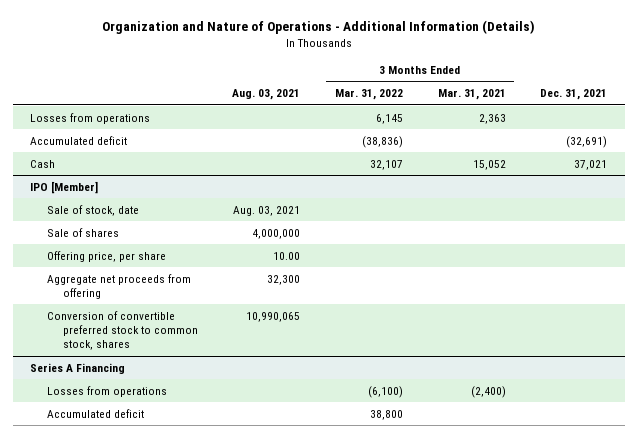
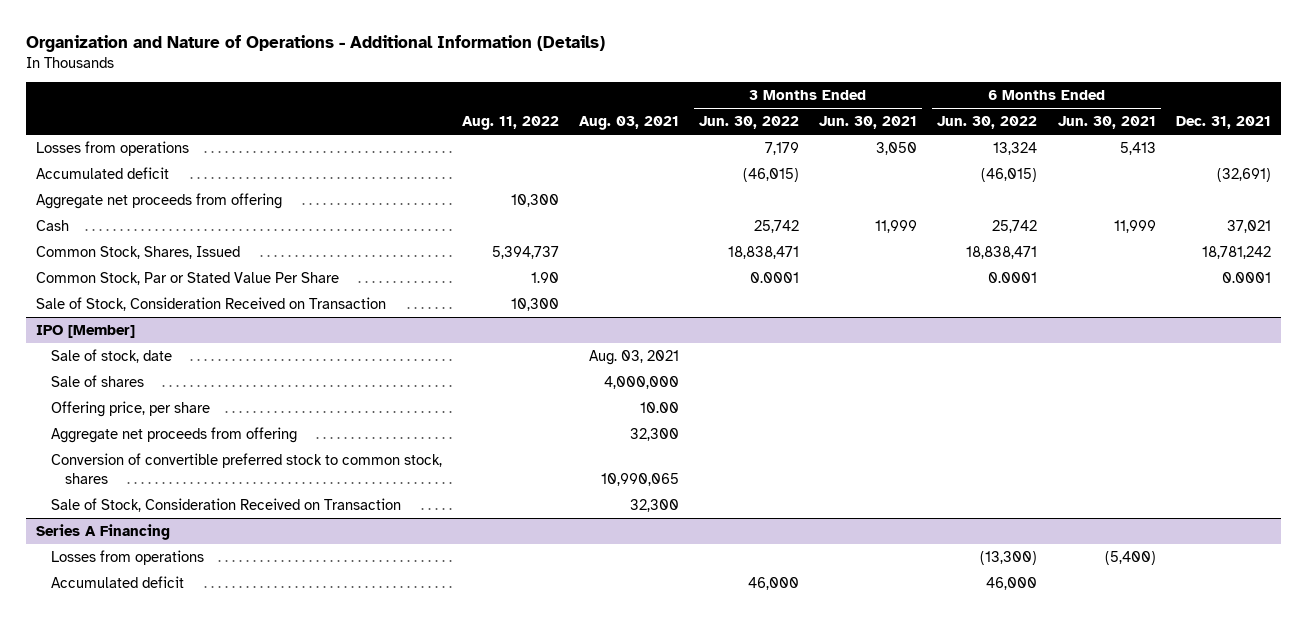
- | Aug. 03, 2021 | 3 Months Ended Mar. 31, 2022 | 3 Months Ended Mar. 31, 2021 | Dec. 31, 2021
+ | Aug. 11, 2022 | Aug. 03, 2021 | 3 Months Ended Jun. 30, 2022 | 3 Months Ended Jun. 30, 2021 | 6 Months Ended Jun. 30, 2022 | 6 Months Ended Jun. 30, 2021 | Dec. 31, 2021
+ Aggregate net proceeds from offering | 10,300 | | | | | |
+ Common Stock, Shares, Issued | 5,394,737 | | 18,838,471 | | 18,838,471 | | 18,781,242
+ Common Stock, Par or Stated Value Per Share | 1.90 | | 0.0001 | | 0.0001 | | 0.0001
+ Sale of Stock, Consideration Received on Transaction | 10,300 | | | | | |
@ IPO [Member]
+ Sale of Stock, Consideration Received on Transaction | | 32,300 | | | | |

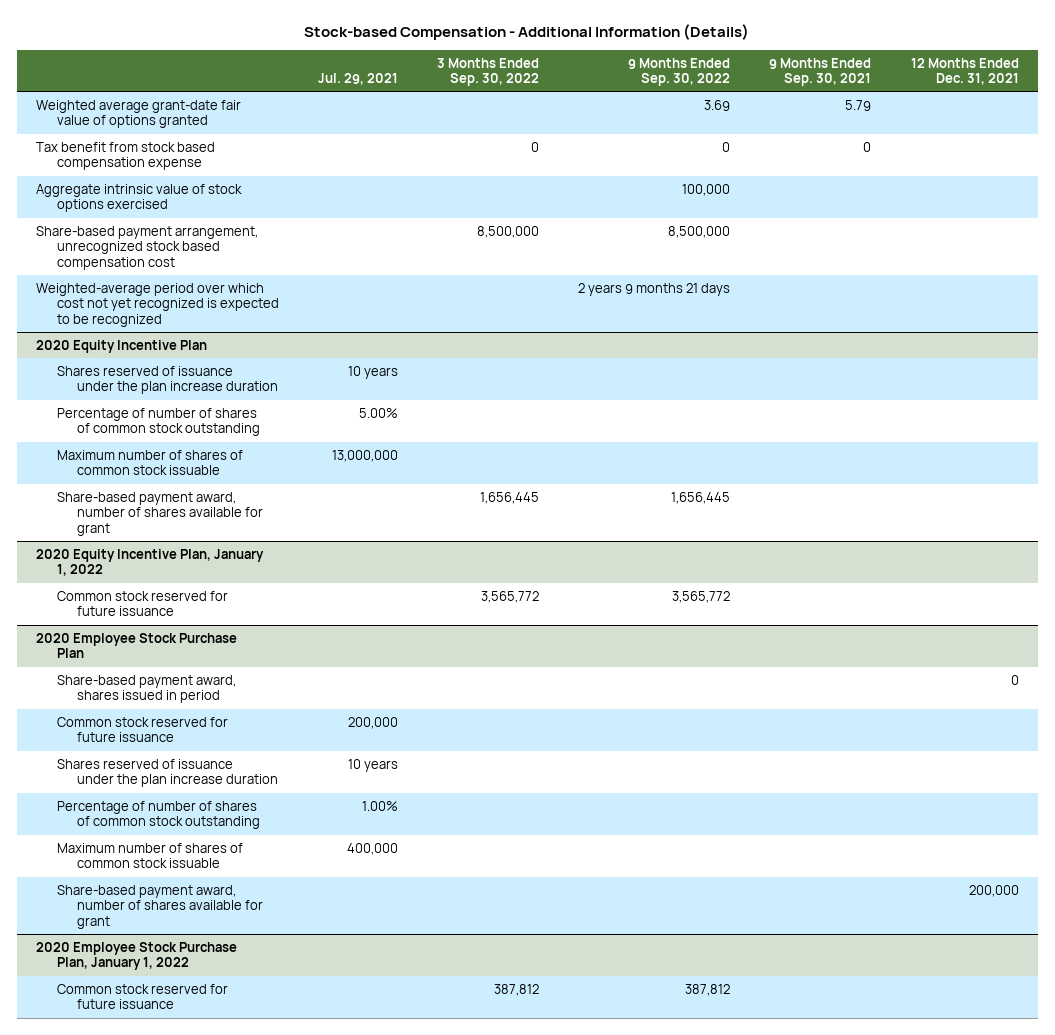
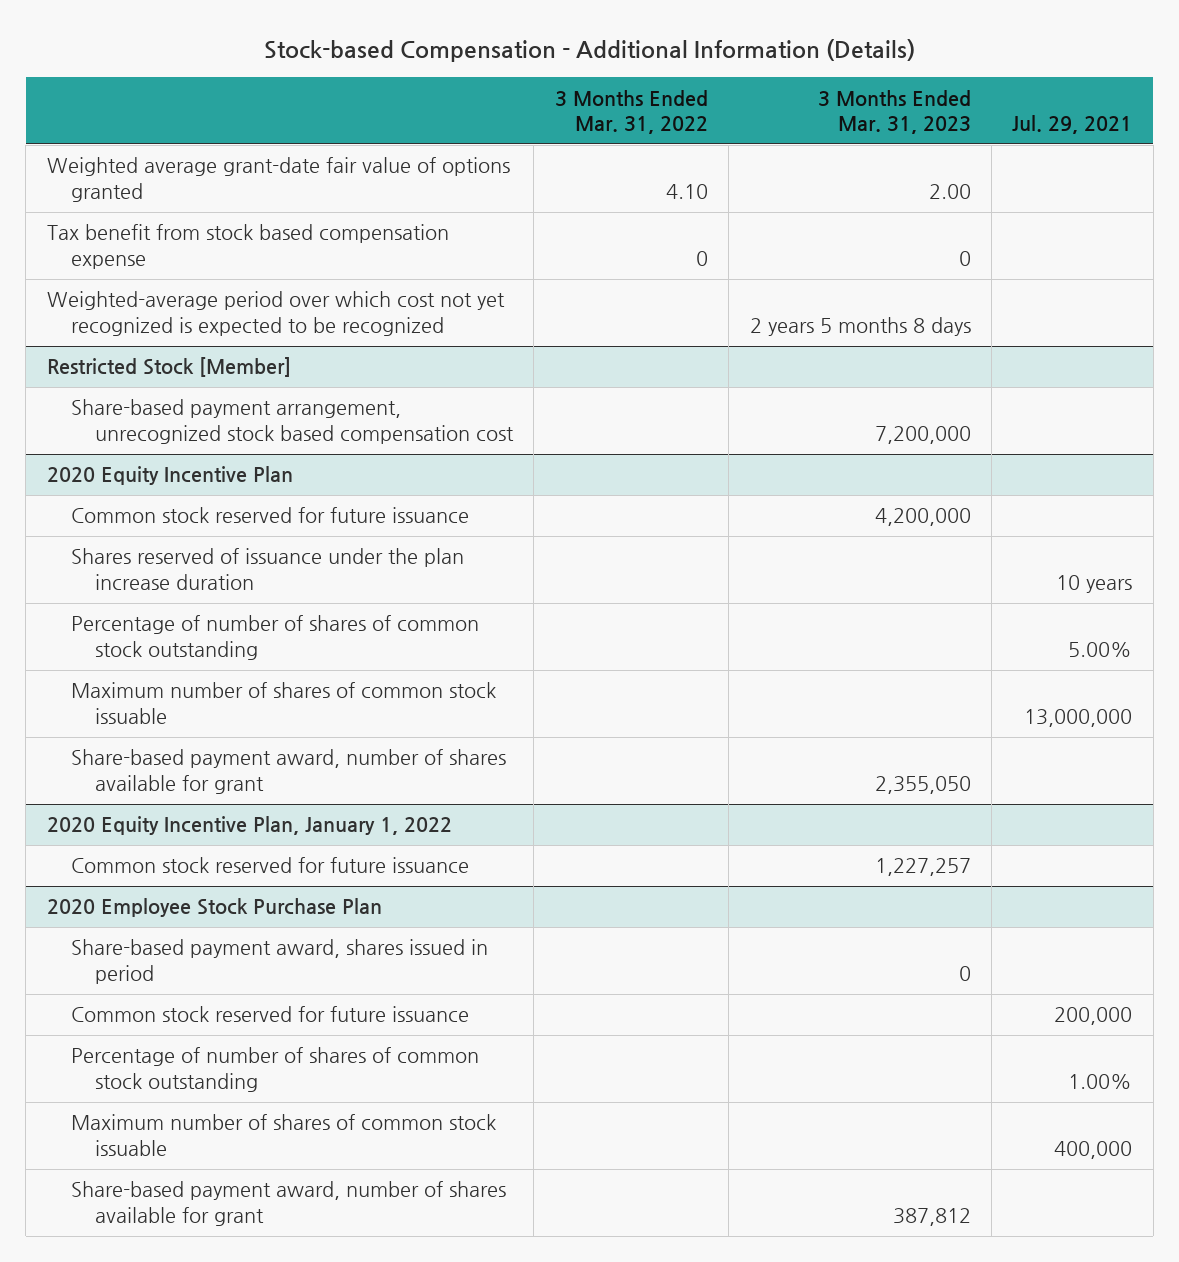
- | Jul. 29, 2021 | 3 Months Ended Sep. 30, 2022 | 9 Months Ended Sep. 30, 2022 | 9 Months Ended Sep. 30, 2021 | 12 Months Ended Dec. 31, 2021
+ | 3 Months Ended Mar. 31, 2022 | 3 Months Ended Mar. 31, 2023 | Jul. 29, 2021
- Aggregate intrinsic value of stock options exercised | | | 100,000 | |
- Share-based payment arrangement, unrecognized stock based compensation cost | | 8,500,000 | 8,500,000 | |
+ Restricted Stock [Member]
+ Share-based payment arrangement, unrecognized stock based compensation cost | | 7,200,000 |
@ 2020 Equity Incentive Plan
+ Common stock reserved for future issuance | | 4,200,000 |
@ 2020 Employee Stock Purchase Plan
- Shares reserved of issuance under the plan increase duration | 10 years | | | |
- 2020 Employee Stock Purchase Plan, January 1, 2022
- Common stock reserved for future issuance | | 387,812 | 387,812 | |

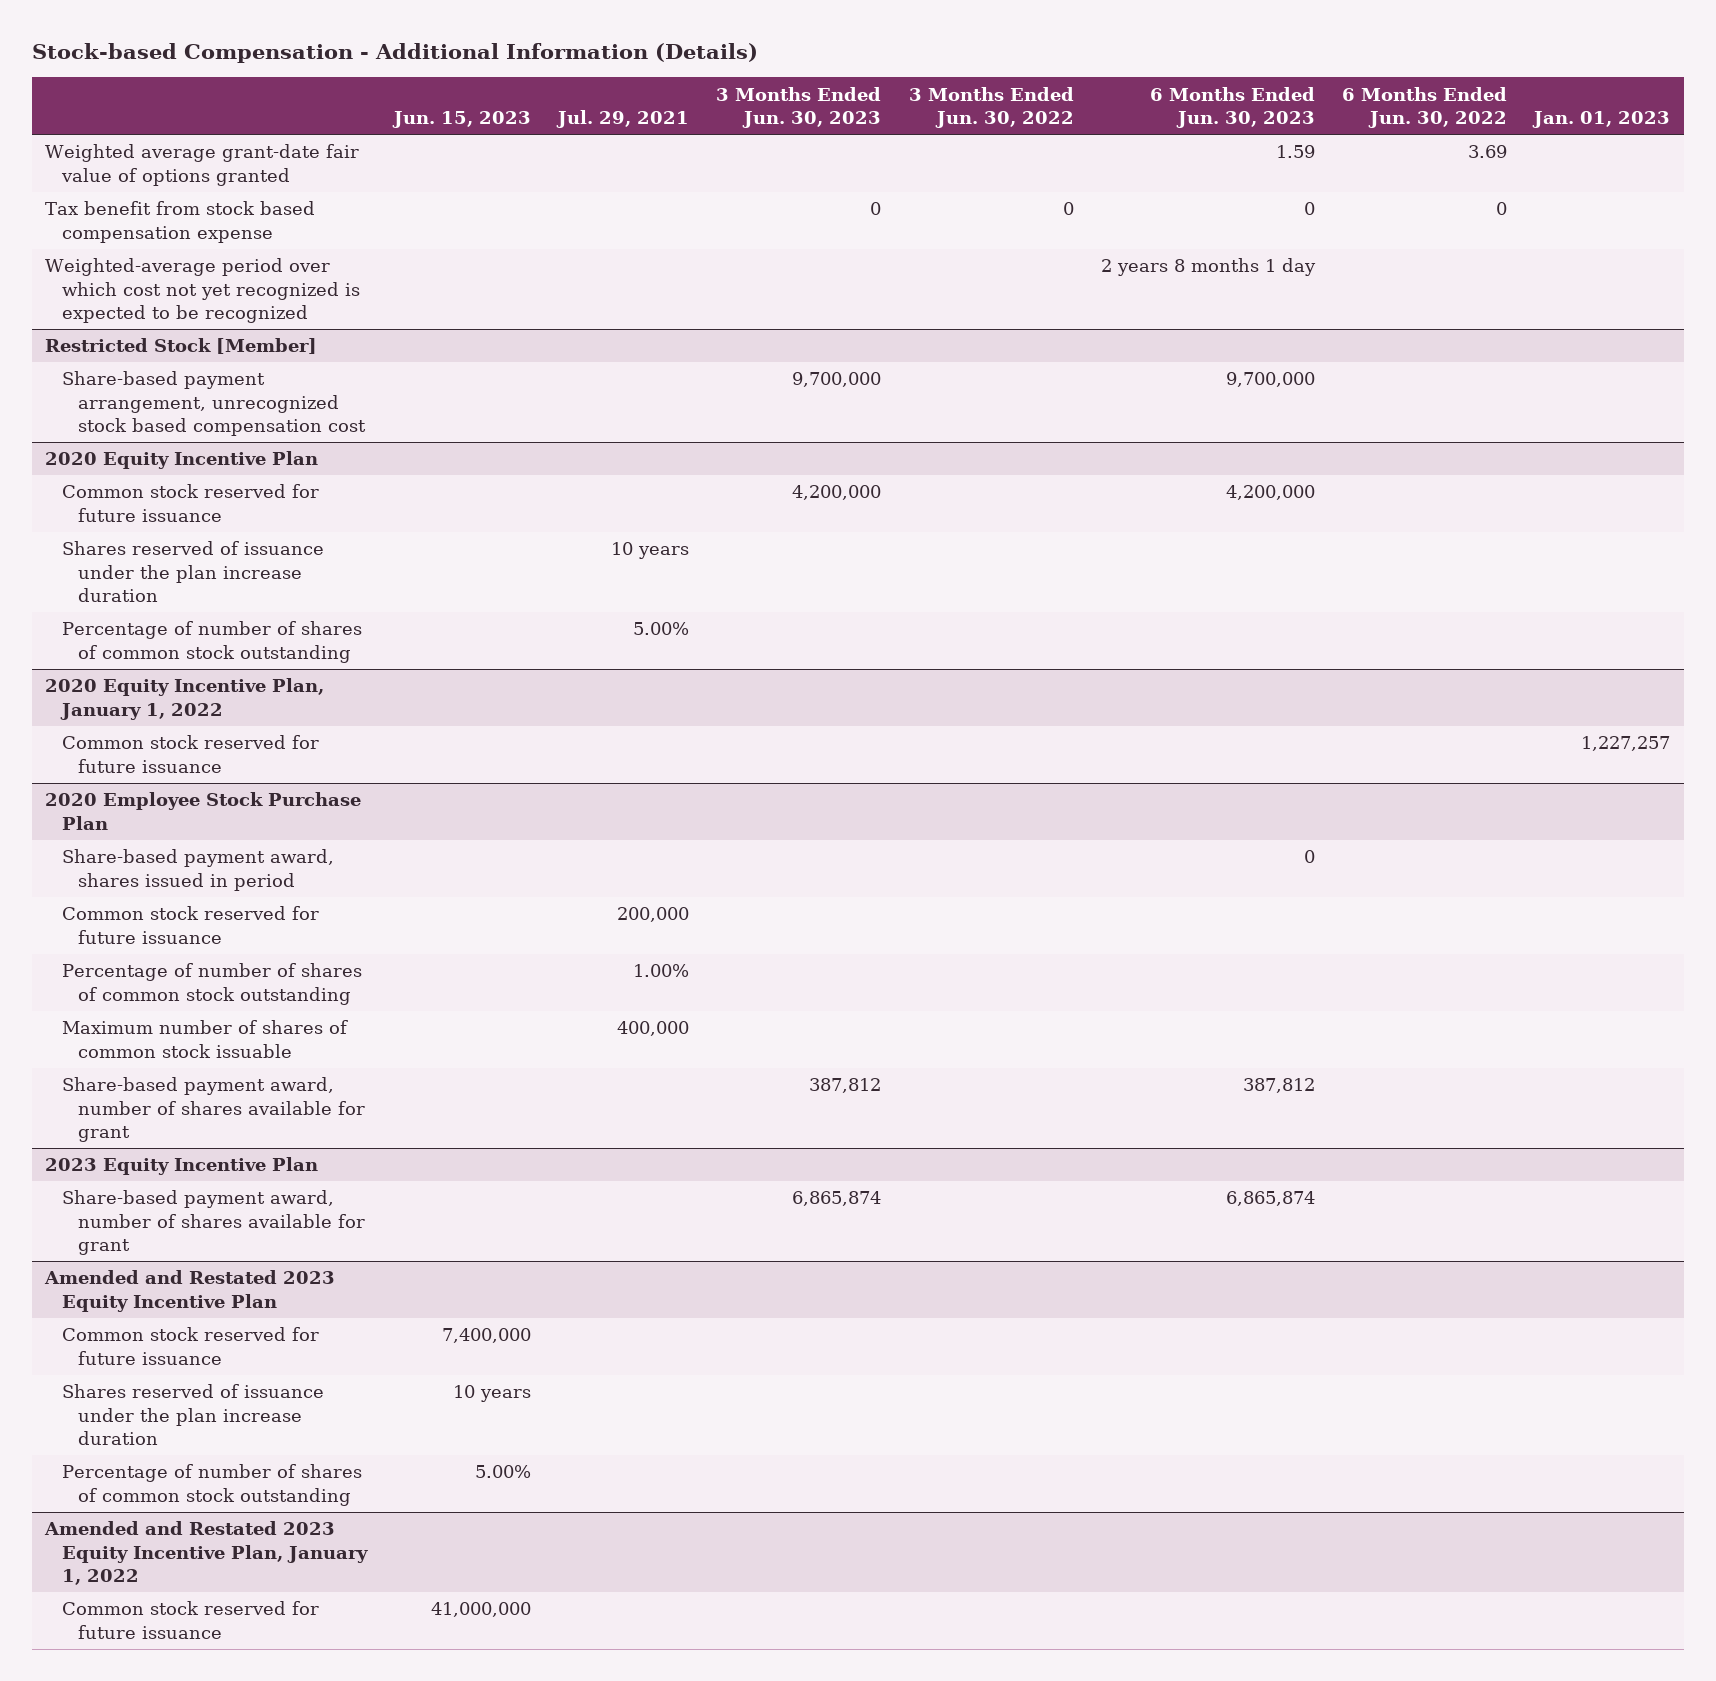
- | 3 Months Ended Mar. 31, 2022 | 3 Months Ended Mar. 31, 2023 | Jul. 29, 2021
+ | Jun. 15, 2023 | Jul. 29, 2021 | 3 Months Ended Jun. 30, 2023 | 3 Months Ended Jun. 30, 2022 | 6 Months Ended Jun. 30, 2023 | 6 Months Ended Jun. 30, 2022 | Jan. 01, 2023
@ 2020 Equity Incentive Plan
- Maximum number of shares of common stock issuable | | | 13,000,000
- Share-based payment award, number of shares available for grant | | 2,355,050 |
+ 2023 Equity Incentive Plan
+ Share-based payment award, number of shares available for grant | | | 6,865,874 | | 6,865,874 | |
+ Amended and Restated 2023 Equity Incentive Plan
+ Common stock reserved for future issuance | 7,400,000 | | | | | |
+ Shares reserved of issuance under the plan increase duration | 10 years | | | | | |
+ Percentage of number of shares of common stock outstanding | 5.00% | | | | | |
+ Amended and Restated 2023 Equity Incentive Plan, January 1, 2022
+ Common stock reserved for future issuance | 41,000,000 | | | | | |

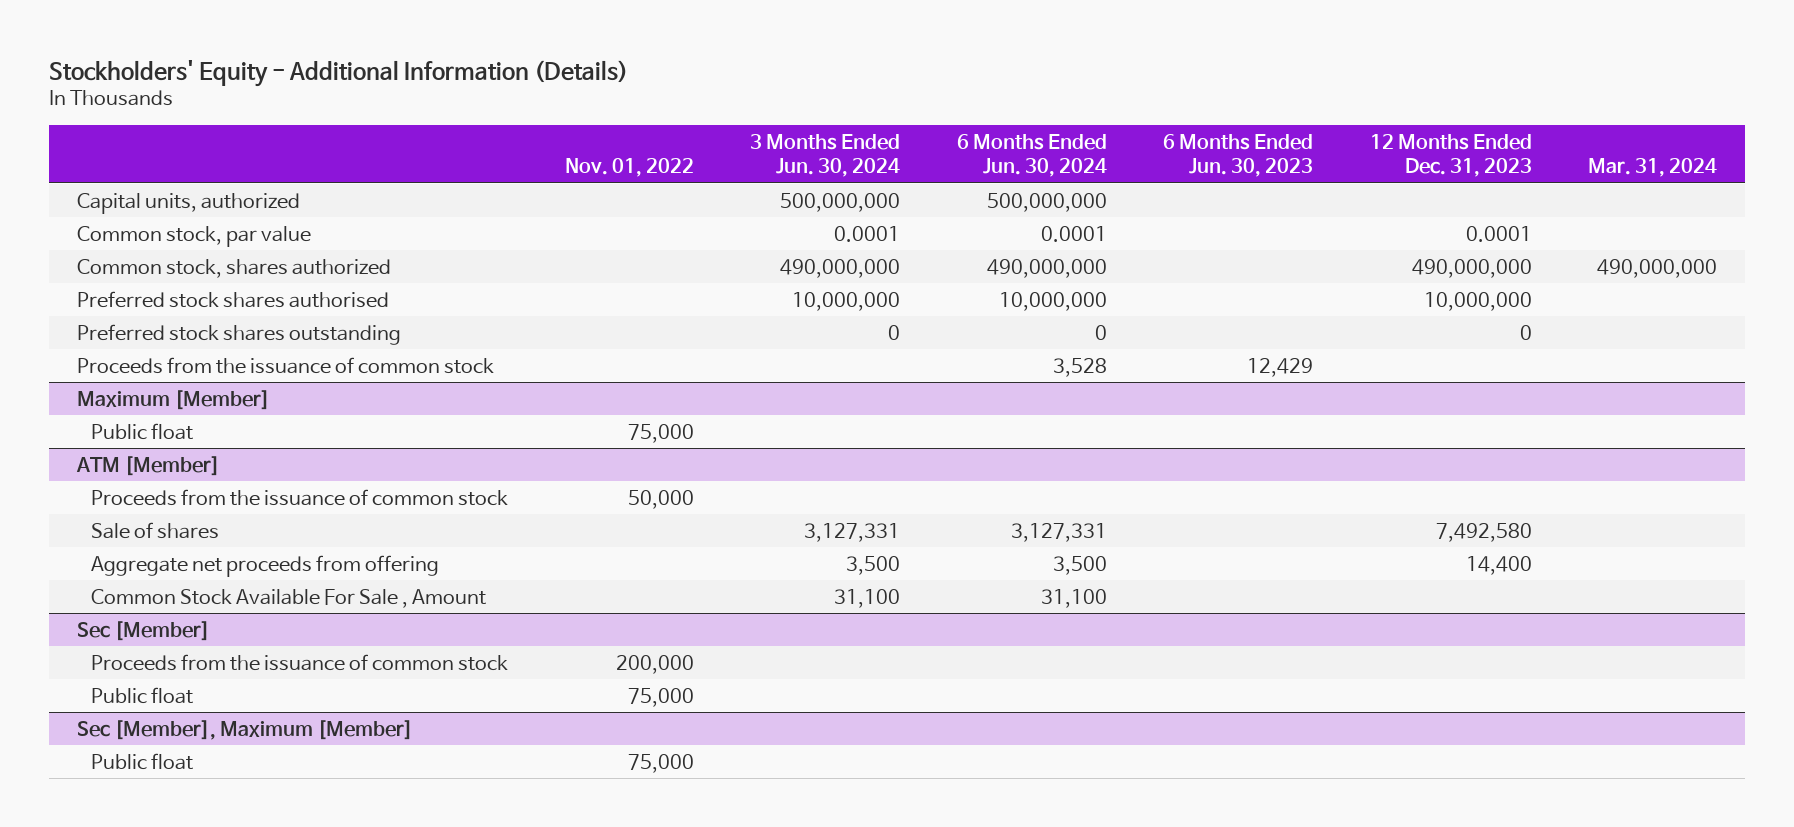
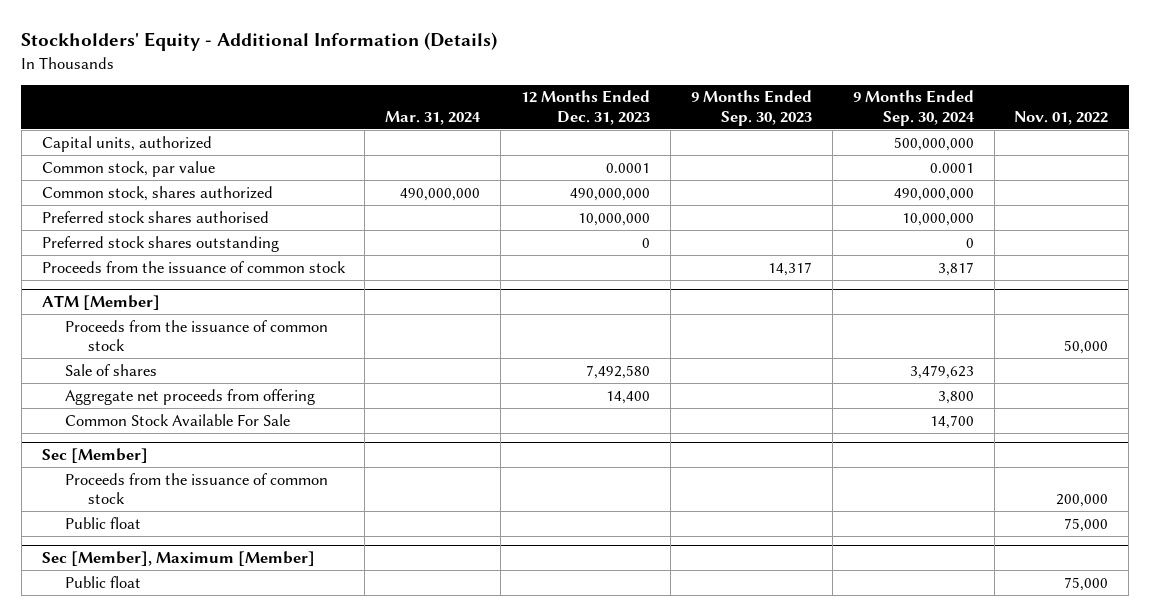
- | Nov. 01, 2022 | 3 Months Ended Jun. 30, 2024 | 6 Months Ended Jun. 30, 2024 | 6 Months Ended Jun. 30, 2023 | 12 Months Ended Dec. 31, 2023 | Mar. 31, 2024
+ | Mar. 31, 2024 | 12 Months Ended Dec. 31, 2023 | 9 Months Ended Sep. 30, 2023 | 9 Months Ended Sep. 30, 2024 | Nov. 01, 2022
- Maximum [Member]
- Public float | 75,000 | | | | |
@ ATM [Member]
- Common Stock Available For Sale , Amount | | 31,100 | 31,100 | | |
+ Common Stock Available For Sale | | | | 14,700 |

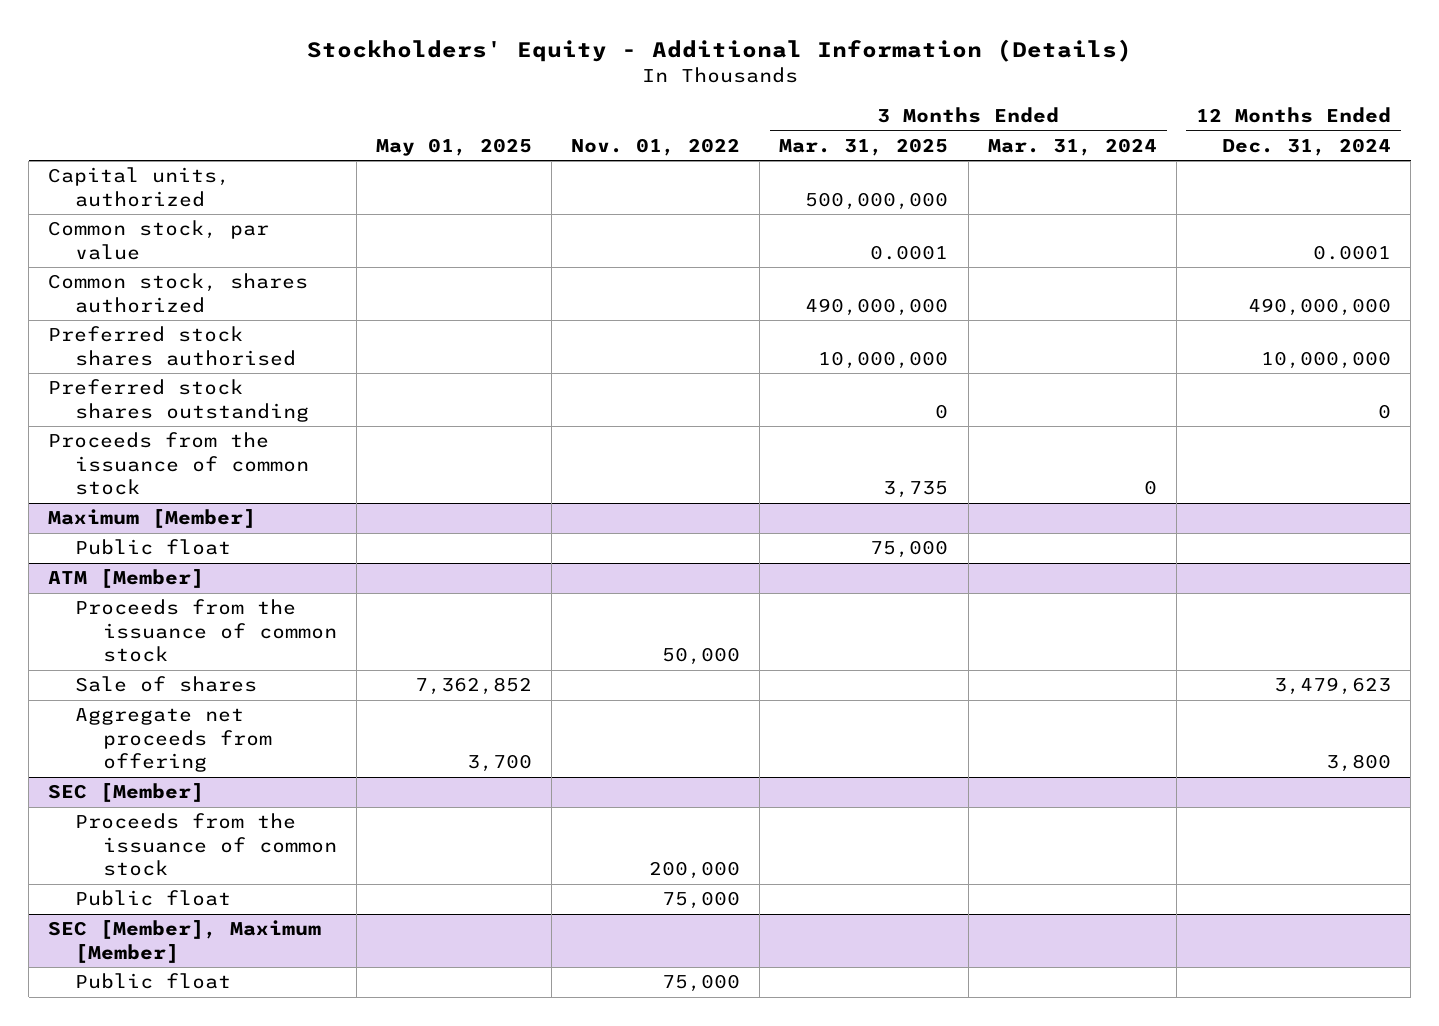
- | Mar. 31, 2024 | 12 Months Ended Dec. 31, 2023 | 9 Months Ended Sep. 30, 2023 | 9 Months Ended Sep. 30, 2024 | Nov. 01, 2022
+ | May 01, 2025 | Nov. 01, 2022 | 3 Months Ended Mar. 31, 2025 | 3 Months Ended Mar. 31, 2024 | 12 Months Ended Dec. 31, 2024
+ Maximum [Member]
+ Public float | | | 75,000 | |
@ ATM [Member]
- Common Stock Available For Sale | | | | 14,700 |
- Sec [Member]
+ SEC [Member]
- Sec [Member], Maximum [Member]
+ SEC [Member], Maximum [Member]

